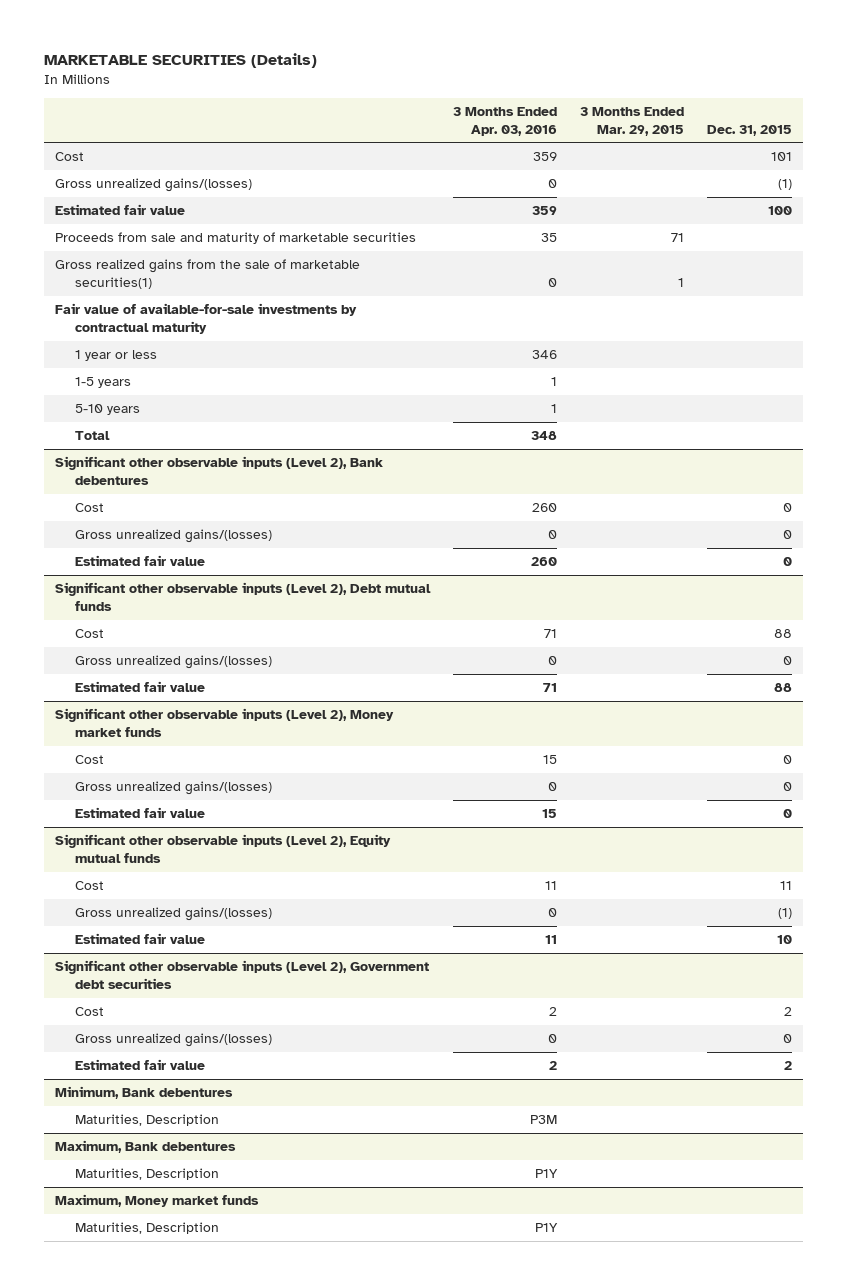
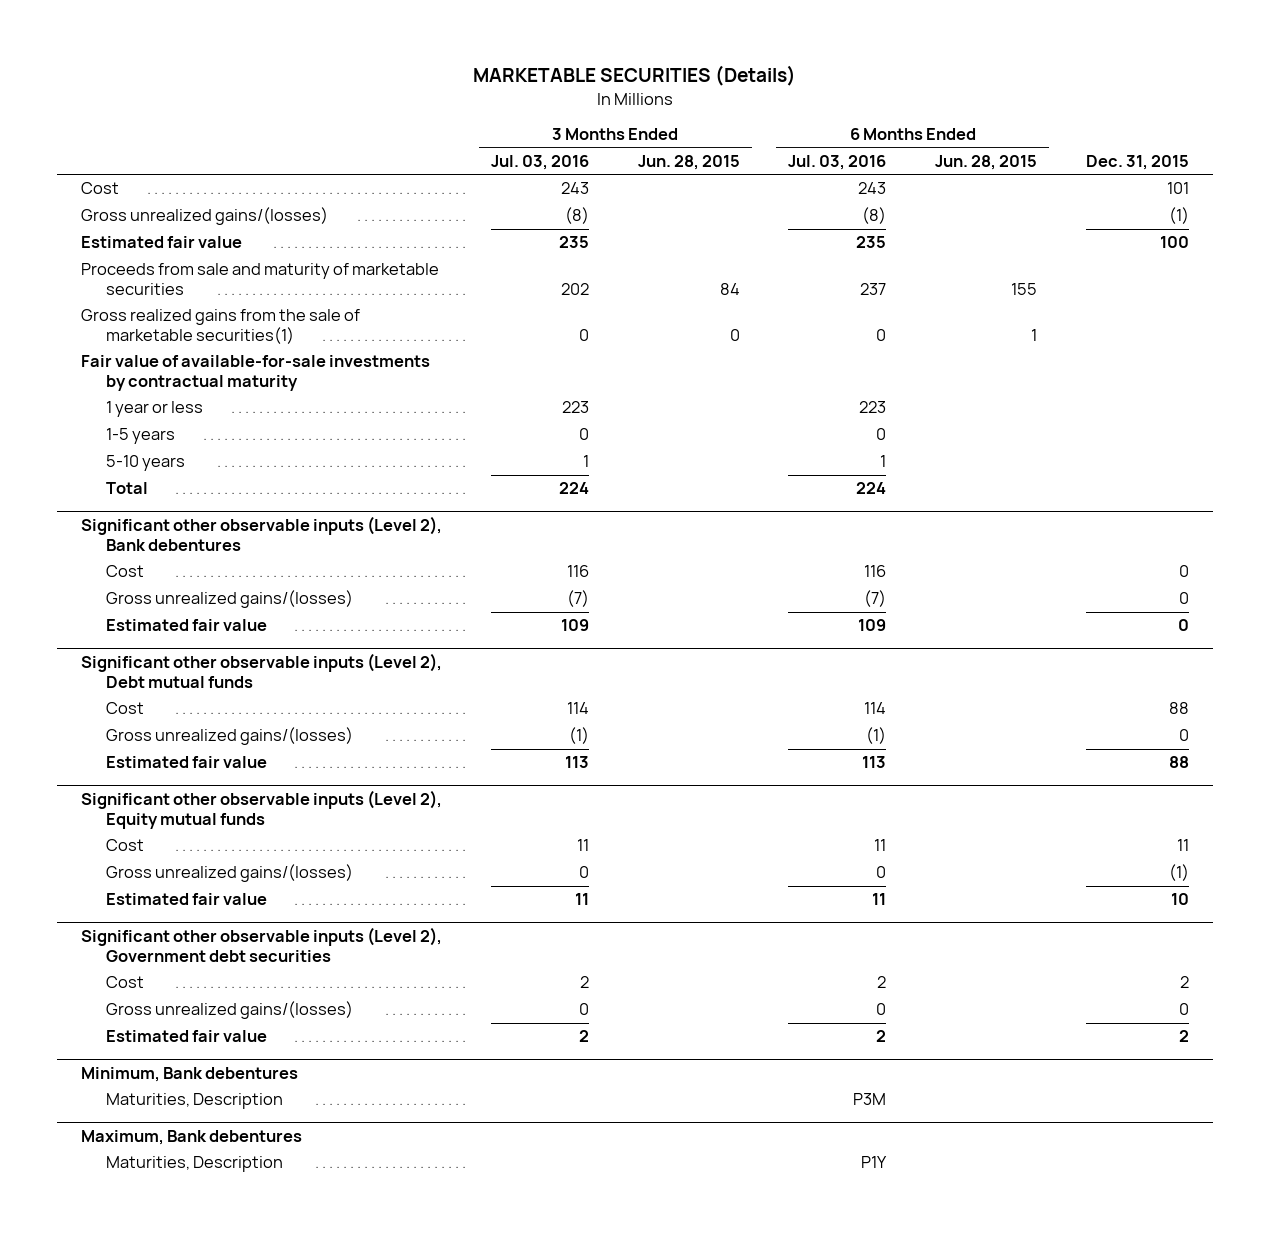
- | 3 Months Ended Apr. 03, 2016 | 3 Months Ended Mar. 29, 2015 | Dec. 31, 2015
+ | 3 Months Ended Jul. 03, 2016 | 3 Months Ended Jun. 28, 2015 | 6 Months Ended Jul. 03, 2016 | 6 Months Ended Jun. 28, 2015 | Dec. 31, 2015
- Significant other observable inputs (Level 2), Money market funds
- Cost | 15 | | 0
- Gross unrealized gains/(losses) | 0 | | 0
- Estimated fair value | 15 | | 0
- Maximum, Money market funds
- Maturities, Description | P1Y | |

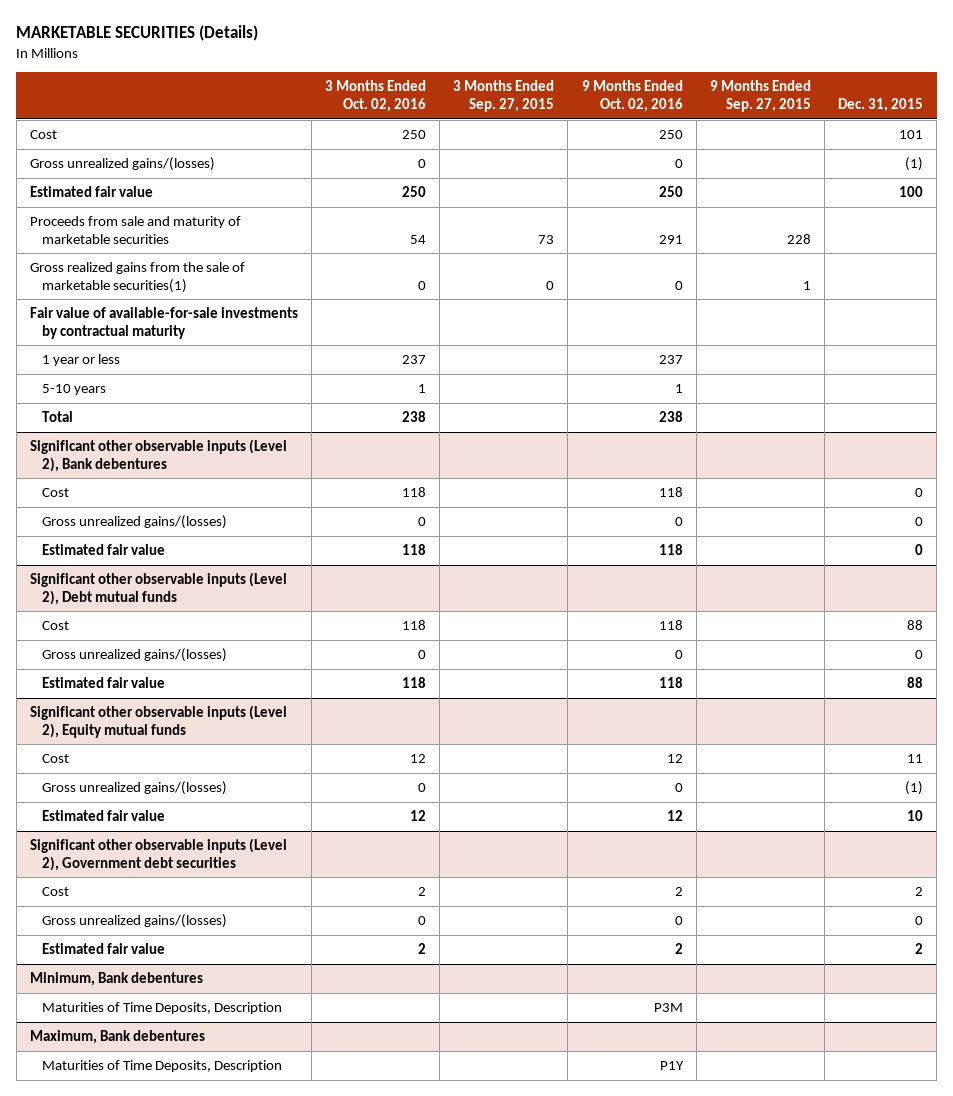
- | 3 Months Ended Jul. 03, 2016 | 3 Months Ended Jun. 28, 2015 | 6 Months Ended Jul. 03, 2016 | 6 Months Ended Jun. 28, 2015 | Dec. 31, 2015
+ | 3 Months Ended Oct. 02, 2016 | 3 Months Ended Sep. 27, 2015 | 9 Months Ended Oct. 02, 2016 | 9 Months Ended Sep. 27, 2015 | Dec. 31, 2015
- 1-5 years | 0 | | 0 | |
@ Minimum, Bank debentures
- Maturities, Description | | | P3M | |
+ Maturities of Time Deposits, Description | | | P3M | |
@ Maximum, Bank debentures
- Maturities, Description | | | P1Y | |
+ Maturities of Time Deposits, Description | | | P1Y | |

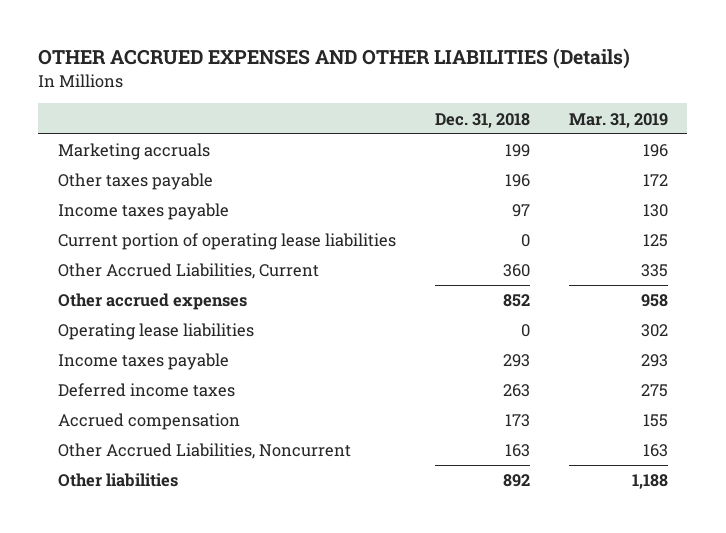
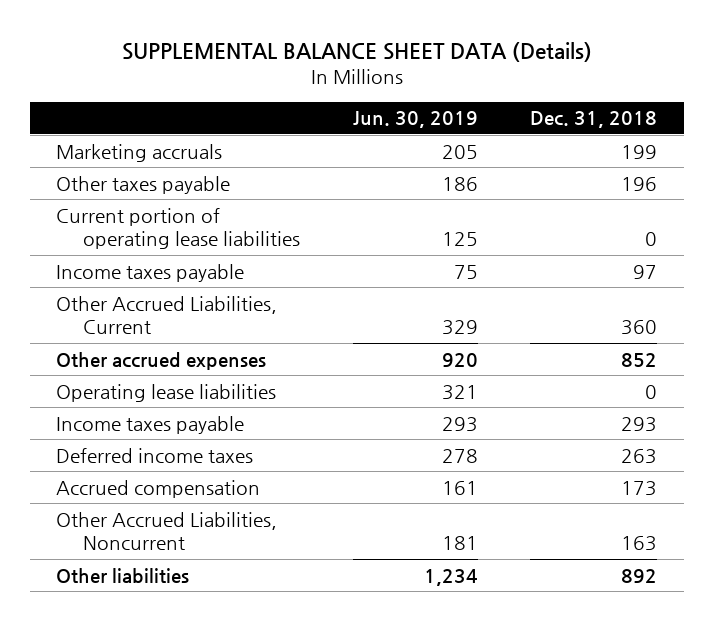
- OTHER ACCRUED EXPENSES AND OTHER LIABILITIES (Details)
+ SUPPLEMENTAL BALANCE SHEET DATA (Details)
- | Dec. 31, 2018 | Mar. 31, 2019
+ | Jun. 30, 2019 | Dec. 31, 2018
moved down: Income taxes payable | 75 | 97

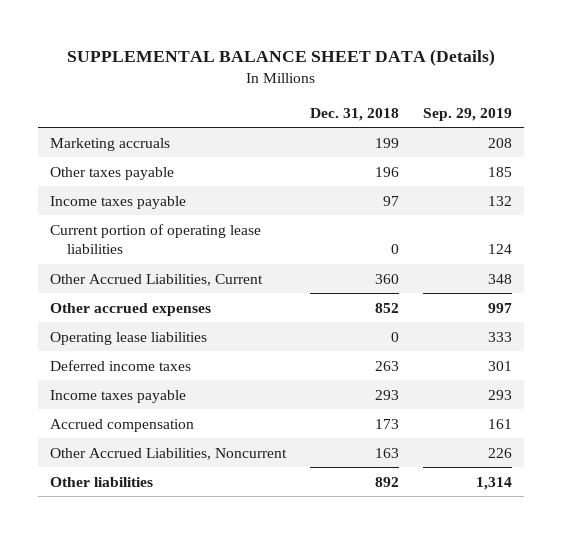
- | Jun. 30, 2019 | Dec. 31, 2018
+ | Dec. 31, 2018 | Sep. 29, 2019
moved down: Current portion of operating lease liabilities | 0 | 124
moved down: Income taxes payable | 293 | 293

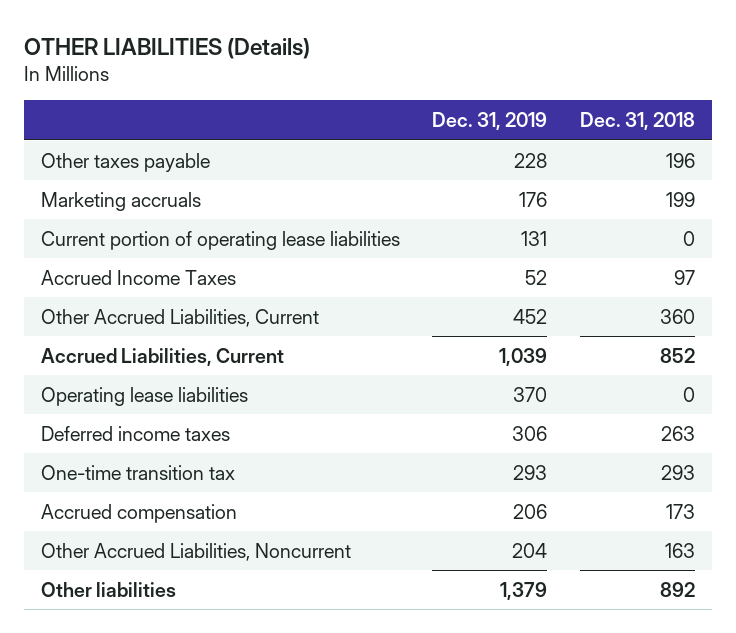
- SUPPLEMENTAL BALANCE SHEET DATA (Details)
+ OTHER LIABILITIES (Details)
- | Dec. 31, 2018 | Sep. 29, 2019
+ | Dec. 31, 2019 | Dec. 31, 2018
- Income taxes payable | 97 | 132
moved down: Marketing accruals | 176 | 199
+ Accrued Income Taxes | 52 | 97
- Other accrued expenses | 852 | 997
+ Accrued Liabilities, Current | 1,039 | 852
- Income taxes payable | 293 | 293
+ One-time transition tax | 293 | 293

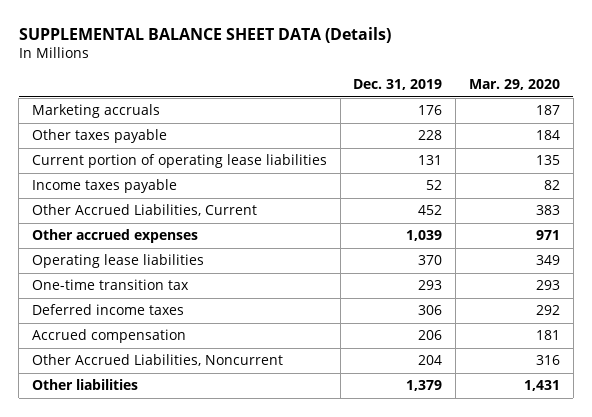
- OTHER LIABILITIES (Details)
+ SUPPLEMENTAL BALANCE SHEET DATA (Details)
- | Dec. 31, 2019 | Dec. 31, 2018
+ | Dec. 31, 2019 | Mar. 29, 2020
moved down: Other taxes payable | 228 | 184
- Accrued Income Taxes | 52 | 97
+ Income taxes payable | 52 | 82
- Accrued Liabilities, Current | 1,039 | 852
+ Other accrued expenses | 1,039 | 971
moved down: Deferred income taxes | 306 | 292

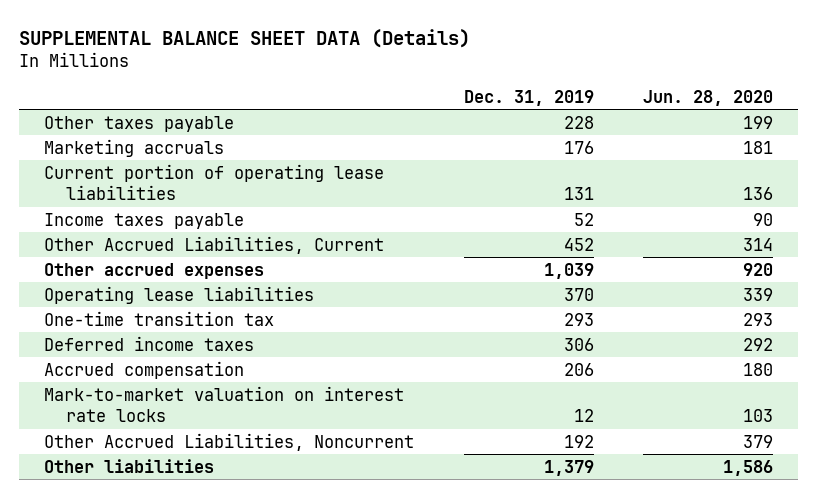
- | Dec. 31, 2019 | Mar. 29, 2020
+ | Dec. 31, 2019 | Jun. 28, 2020
moved down: Marketing accruals | 176 | 181
- Other Accrued Liabilities, Noncurrent | 204 | 316
+ Mark-to-market valuation on interest rate locks | 12 | 103
+ Other Accrued Liabilities, Noncurrent | 192 | 379

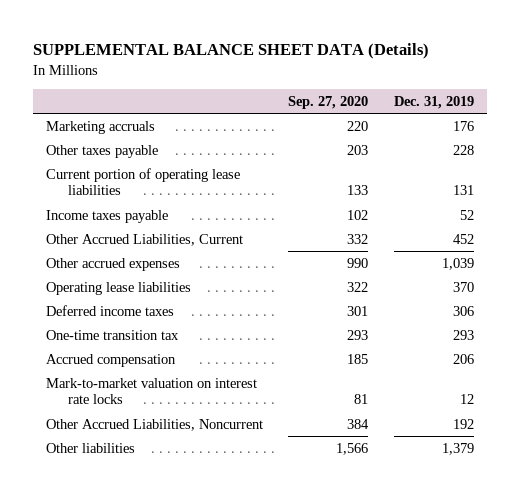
- | Dec. 31, 2019 | Jun. 28, 2020
+ | Sep. 27, 2020 | Dec. 31, 2019
moved down: Other taxes payable | 203 | 228
moved down: One-time transition tax | 293 | 293

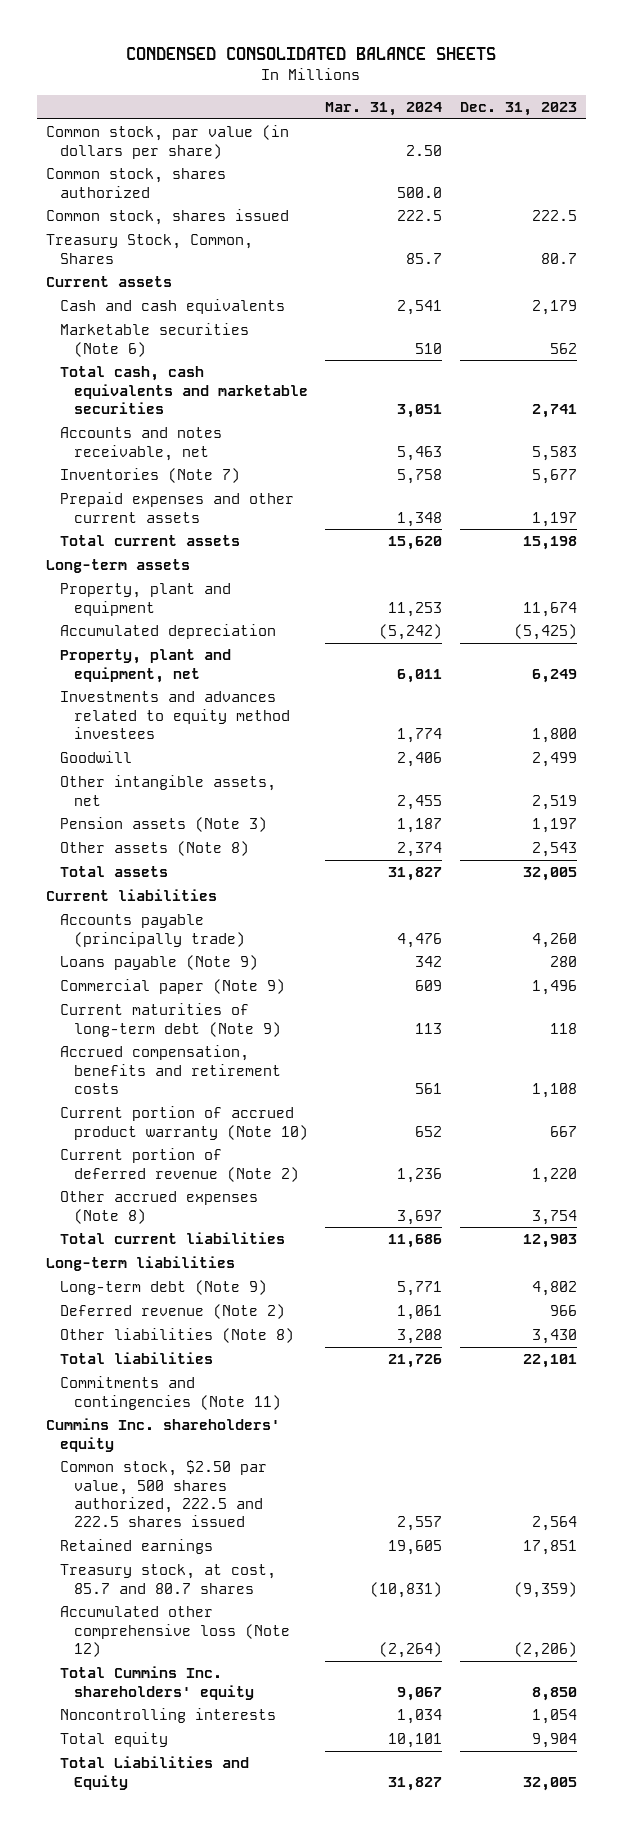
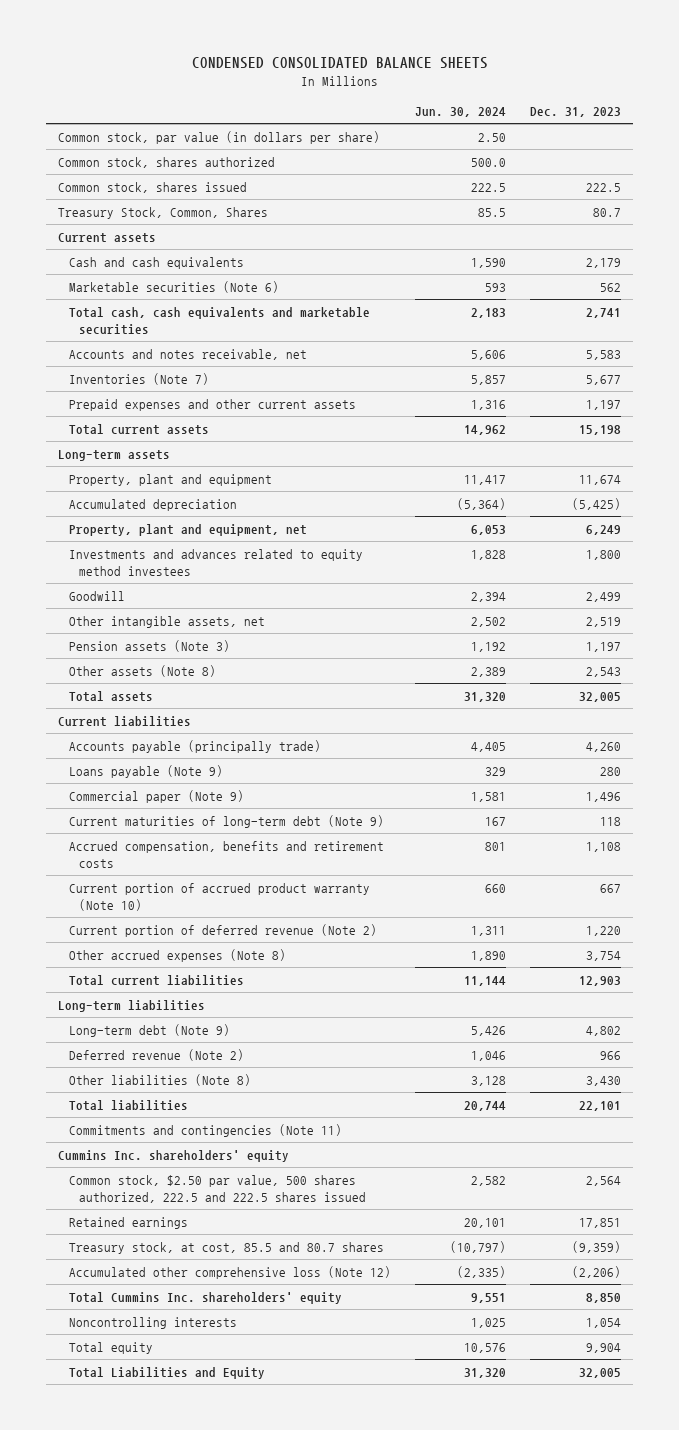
- | Mar. 31, 2024 | Dec. 31, 2023
+ | Jun. 30, 2024 | Dec. 31, 2023
- Treasury stock, at cost, 85.7 and 80.7 shares | (10,831) | (9,359)
+ Treasury stock, at cost, 85.5 and 80.7 shares | (10,797) | (9,359)

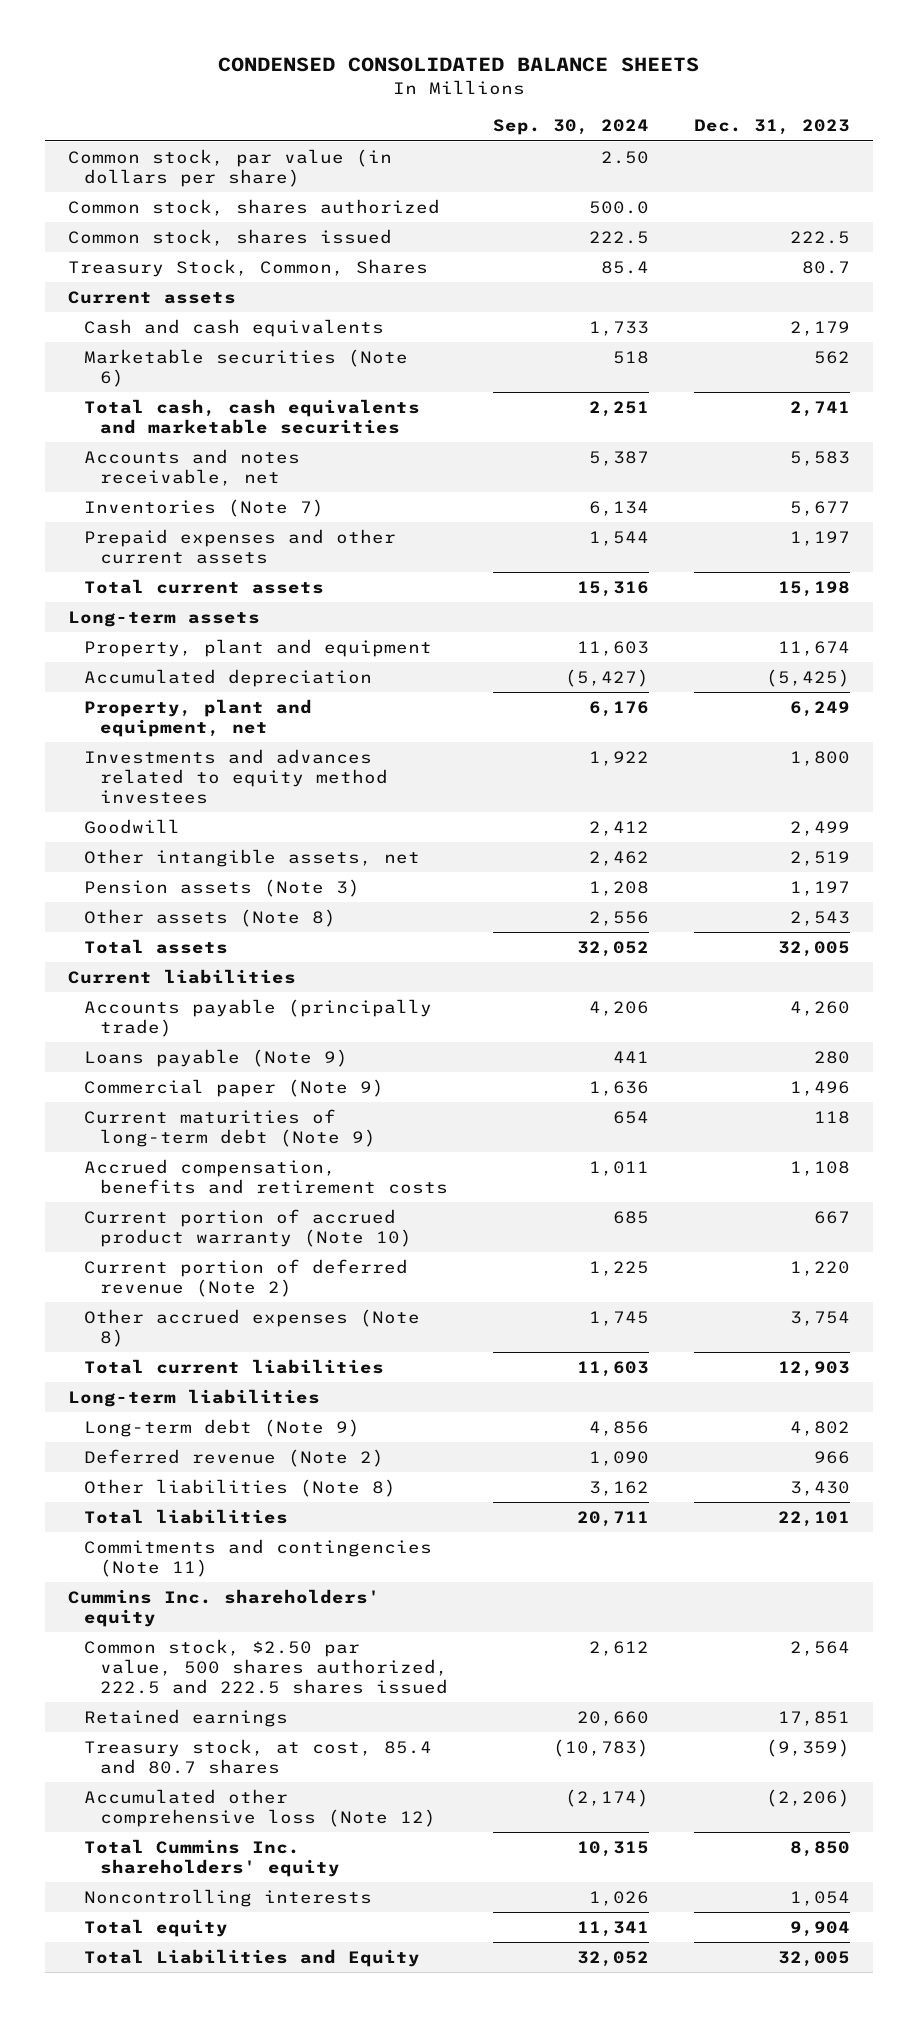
- | Jun. 30, 2024 | Dec. 31, 2023
+ | Sep. 30, 2024 | Dec. 31, 2023
- Treasury stock, at cost, 85.5 and 80.7 shares | (10,797) | (9,359)
+ Treasury stock, at cost, 85.4 and 80.7 shares | (10,783) | (9,359)

